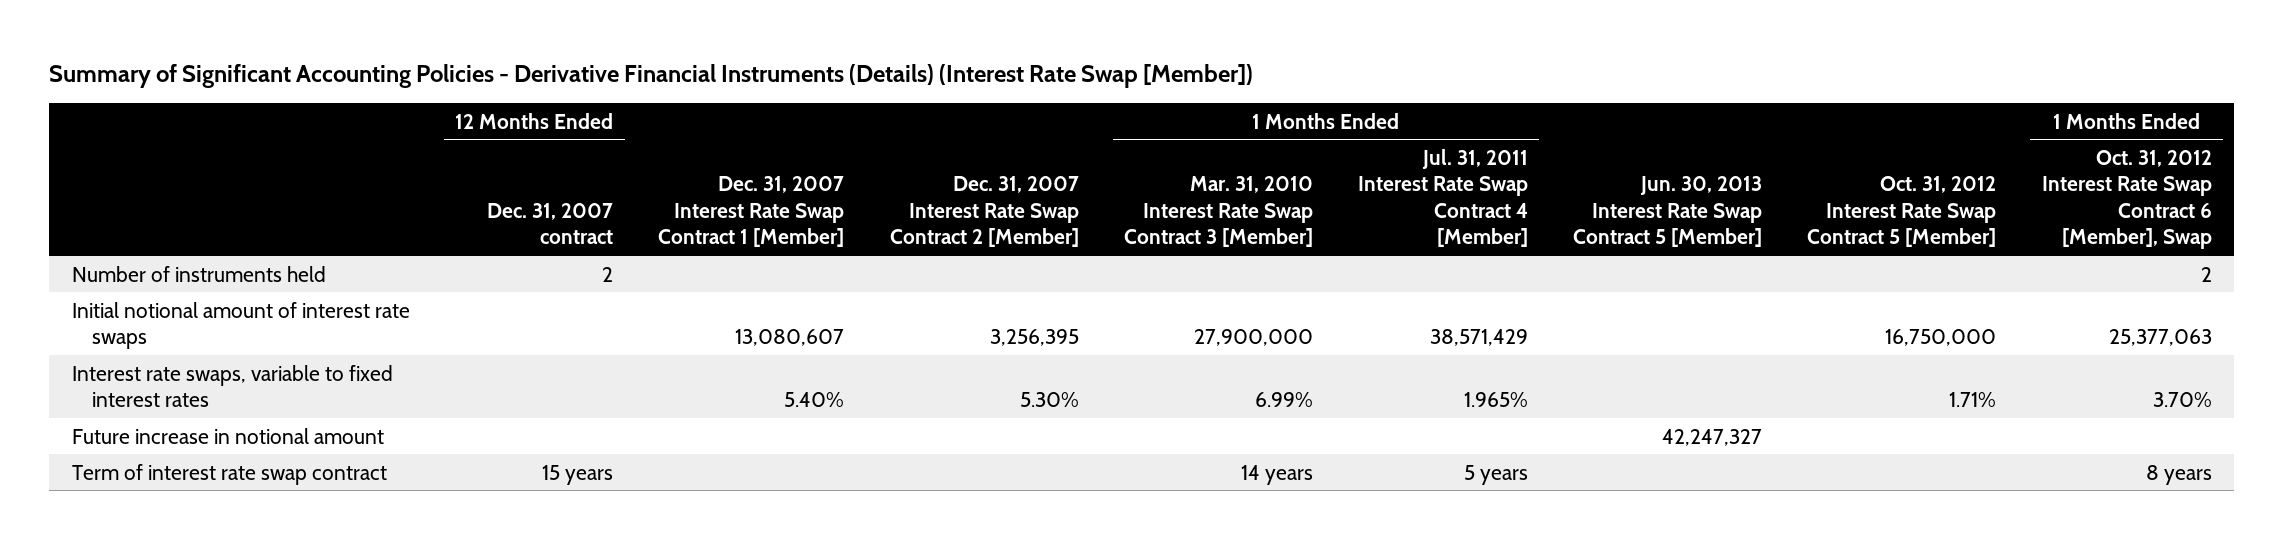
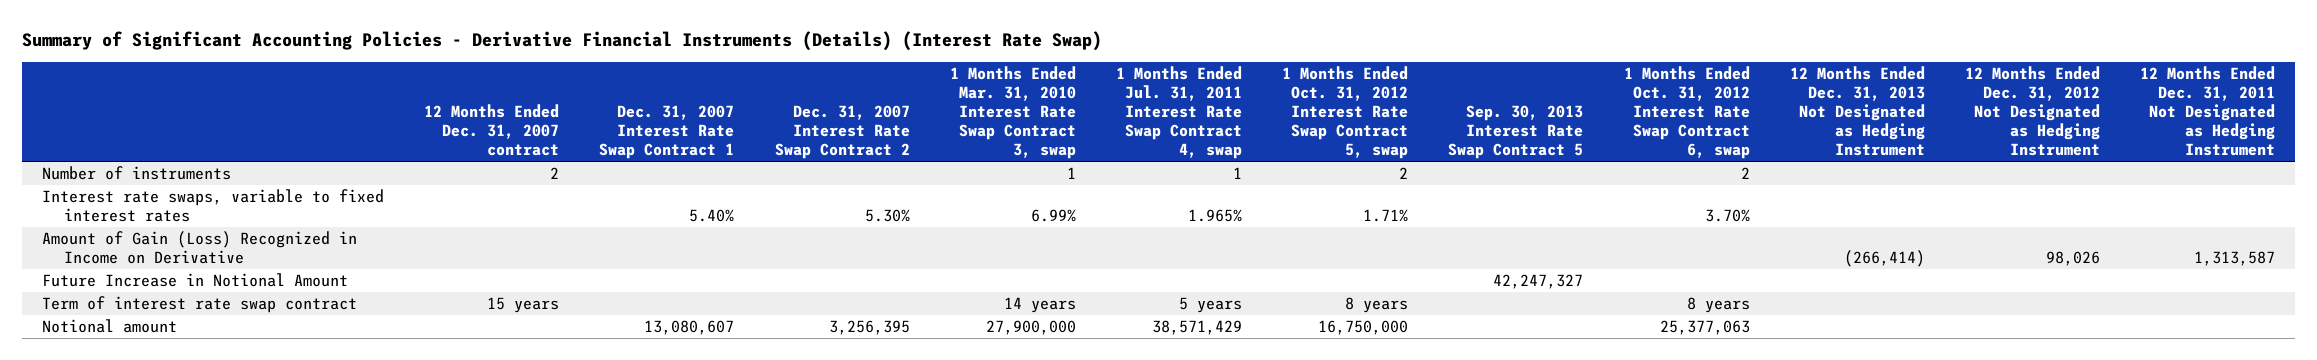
- Summary of Significant Accounting Policies - Derivative Financial Instruments (Details) (Interest Rate Swap [Member])
+ Summary of Significant Accounting Policies - Derivative Financial Instruments (Details) (Interest Rate Swap)
- | 12 Months Ended Dec. 31, 2007 contract | Dec. 31, 2007 Interest Rate Swap Contract 1 [Member] | Dec. 31, 2007 Interest Rate Swap Contract 2 [Member] | 1 Months Ended Mar. 31, 2010 Interest Rate Swap Contract 3 [Member] | 1 Months Ended Jul. 31, 2011 Interest Rate Swap Contract 4 [Member] | Jun. 30, 2013 Interest Rate Swap Contract 5 [Member] | Oct. 31, 2012 Interest Rate Swap Contract 5 [Member] | 1 Months Ended Oct. 31, 2012 Interest Rate Swap Contract 6 [Member], Swap
+ | 12 Months Ended Dec. 31, 2007 contract | Dec. 31, 2007 Interest Rate Swap Contract 1 | Dec. 31, 2007 Interest Rate Swap Contract 2 | 1 Months Ended Mar. 31, 2010 Interest Rate Swap Contract 3, swap | 1 Months Ended Jul. 31, 2011 Interest Rate Swap Contract 4, swap | 1 Months Ended Oct. 31, 2012 Interest Rate Swap Contract 5, swap | Sep. 30, 2013 Interest Rate Swap Contract 5 | 1 Months Ended Oct. 31, 2012 Interest Rate Swap Contract 6, swap | 12 Months Ended Dec. 31, 2013 Not Designated as Hedging Instrument | 12 Months Ended Dec. 31, 2012 Not Designated as Hedging Instrument | 12 Months Ended Dec. 31, 2011 Not Designated as Hedging Instrument
- Number of instruments held | 2 | | | | | | | 2
- Initial notional amount of interest rate swaps | | 13,080,607 | 3,256,395 | 27,900,000 | 38,571,429 | | 16,750,000 | 25,377,063
+ Number of instruments | 2 | | | 1 | 1 | 2 | | 2 | | |
- Future increase in notional amount | | | | | | 42,247,327 | |
+ Amount of Gain (Loss) Recognized in Income on Derivative | | | | | | | | | (266,414) | 98,026 | 1,313,587
+ Future Increase in Notional Amount | | | | | | | 42,247,327 | | | |
+ Notional amount | | 13,080,607 | 3,256,395 | 27,900,000 | 38,571,429 | 16,750,000 | | 25,377,063 | | |

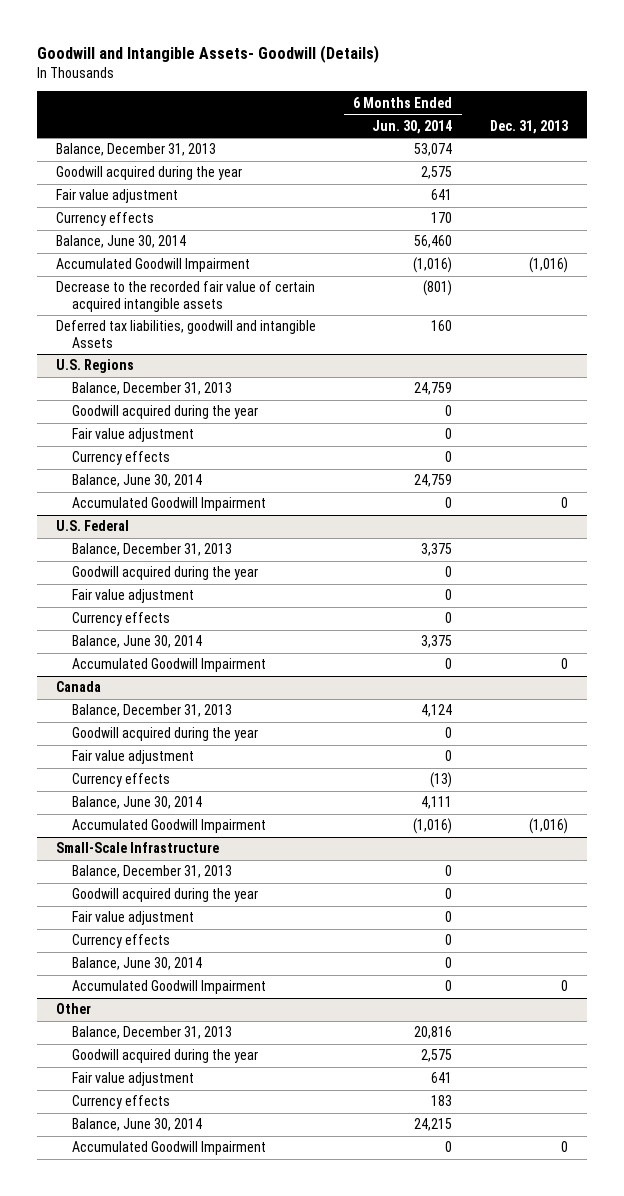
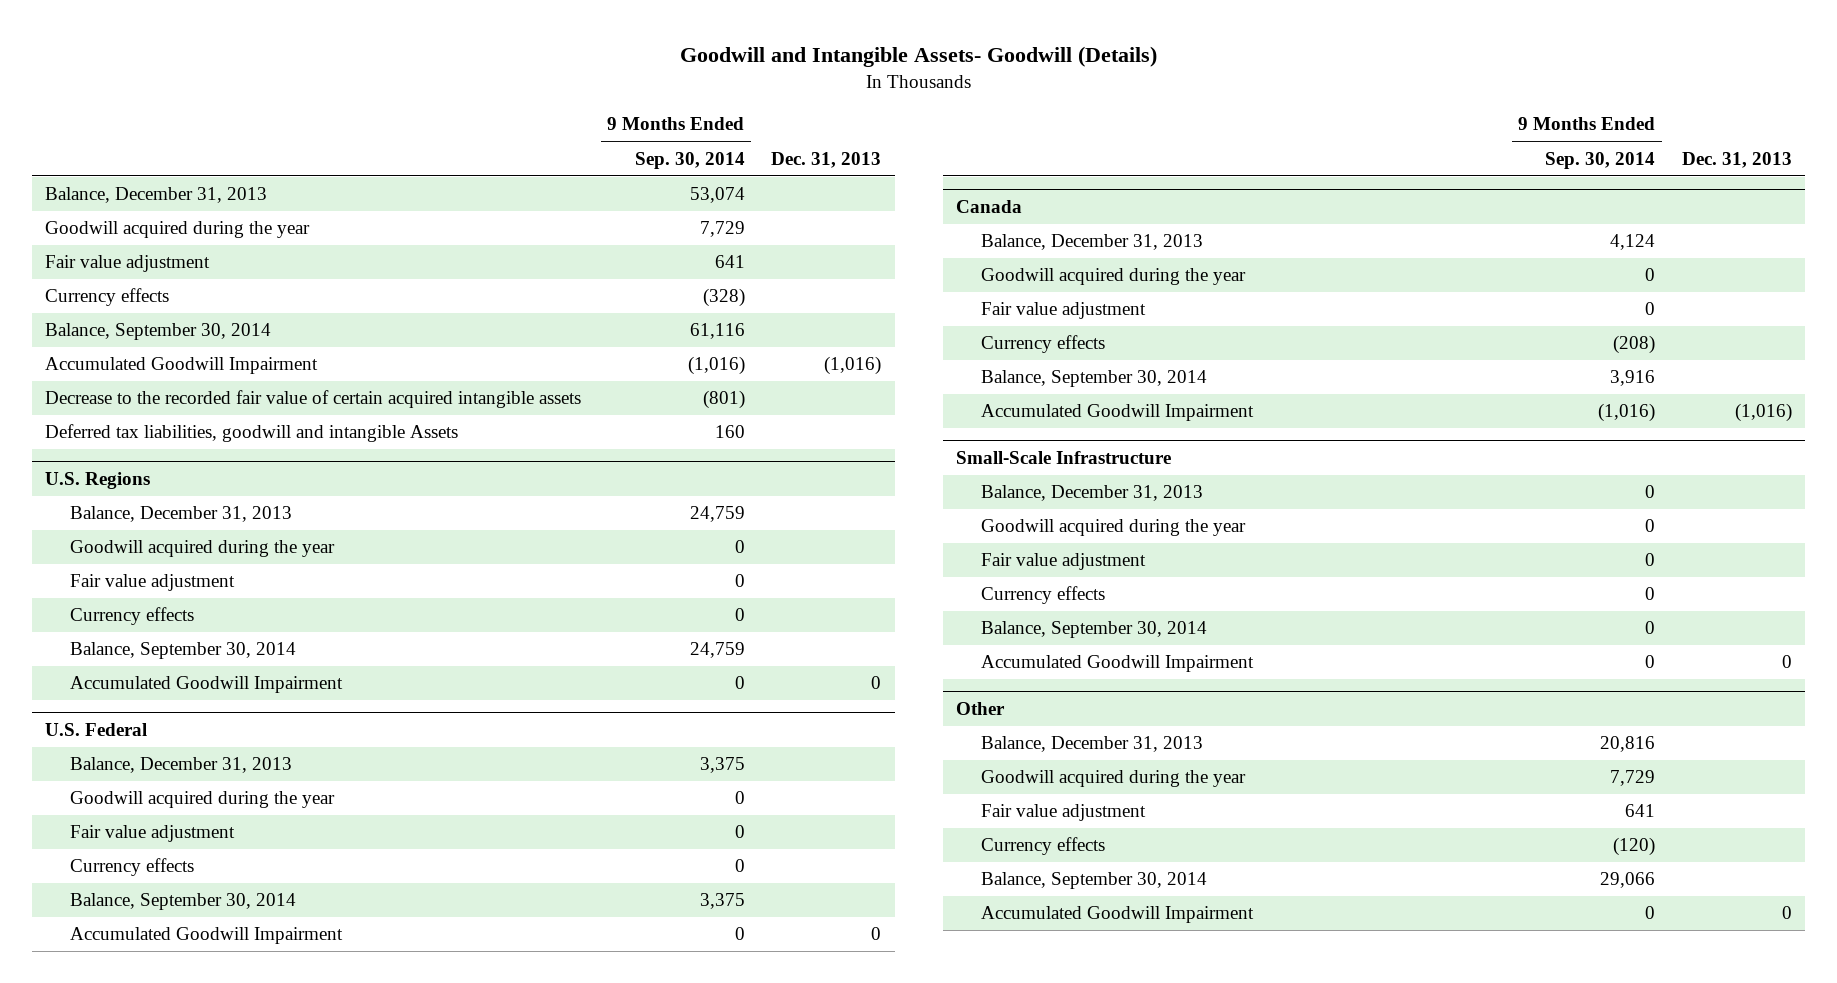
- | 6 Months Ended Jun. 30, 2014 | Dec. 31, 2013
+ | 9 Months Ended Sep. 30, 2014 | Dec. 31, 2013
- Balance, June 30, 2014 | 56,460 |
+ Balance, September 30, 2014 | 61,116 |
@ U.S. Regions
- Balance, June 30, 2014 | 24,759 |
+ Balance, September 30, 2014 | 24,759 |
@ U.S. Federal
- Balance, June 30, 2014 | 3,375 |
+ Balance, September 30, 2014 | 3,375 |
@ Canada
- Balance, June 30, 2014 | 4,111 |
+ Balance, September 30, 2014 | 3,916 |
@ Small-Scale Infrastructure
- Balance, June 30, 2014 | 0 |
+ Balance, September 30, 2014 | 0 |
@ Other
- Balance, June 30, 2014 | 24,215 |
+ Balance, September 30, 2014 | 29,066 |

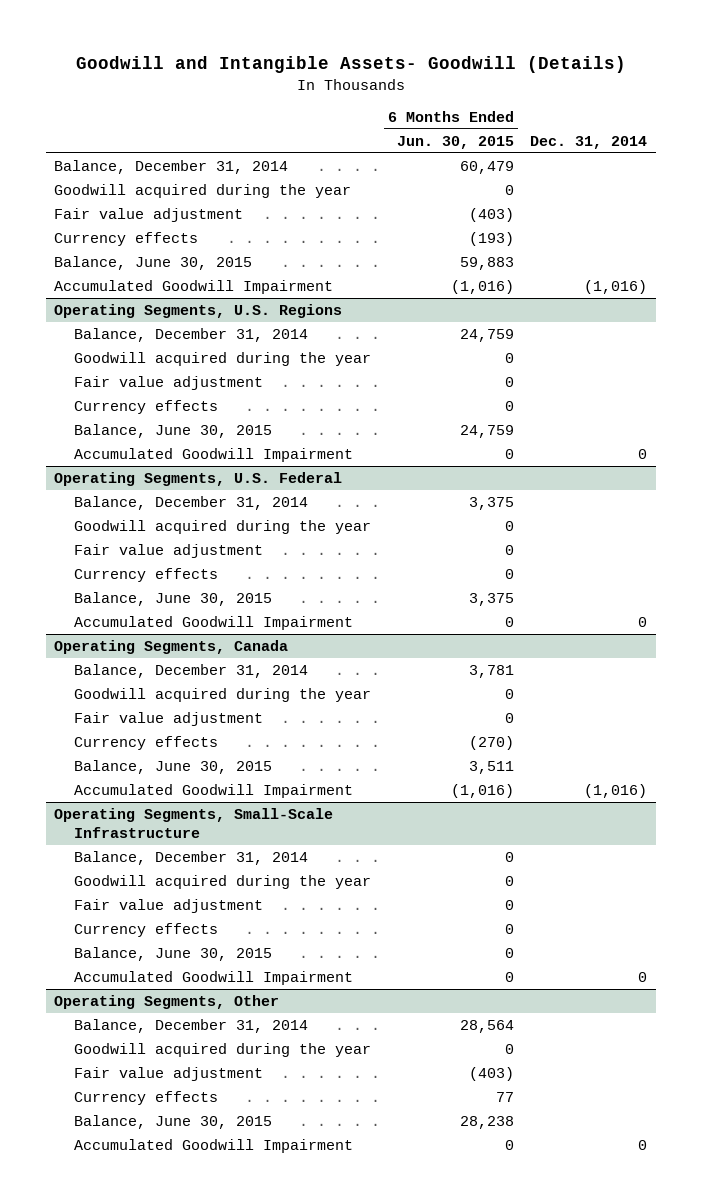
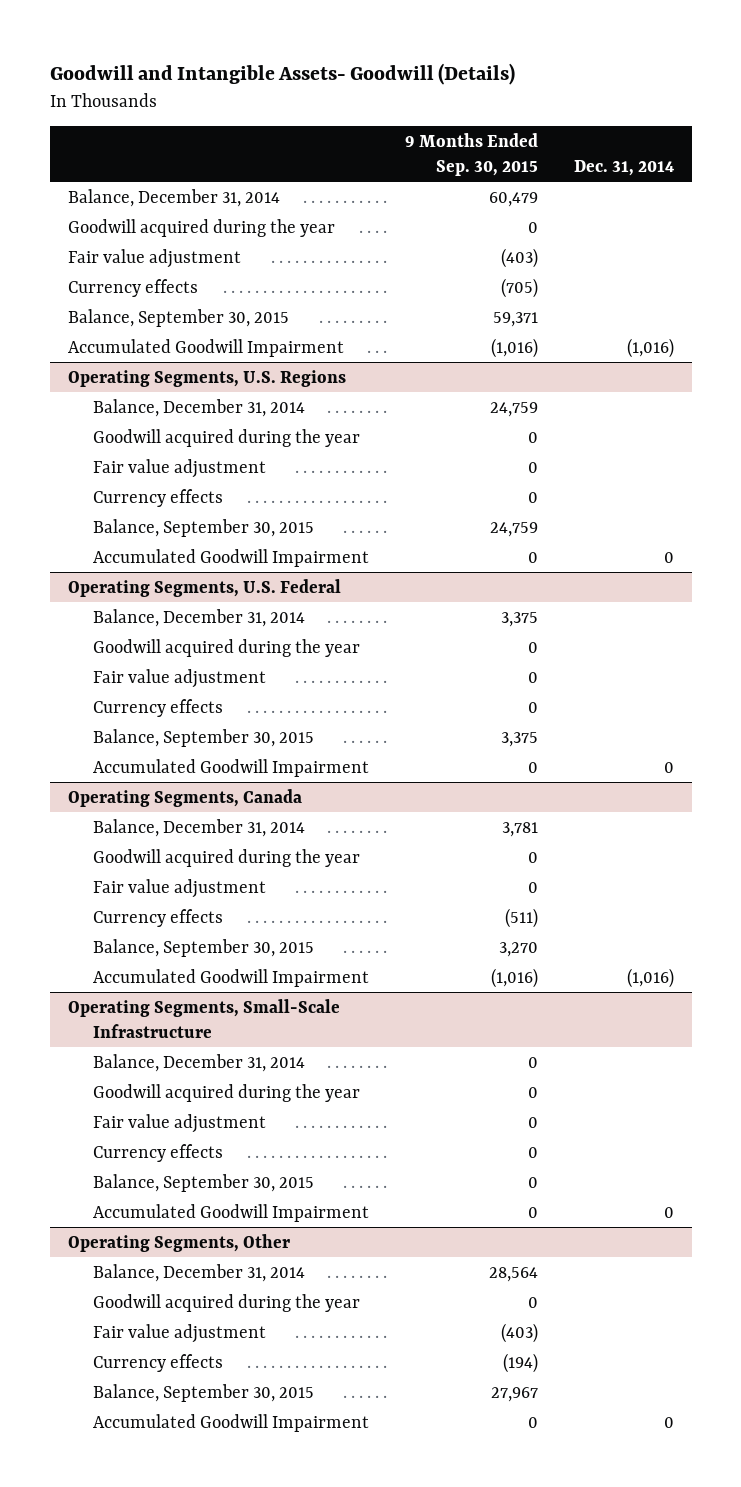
- | 6 Months Ended Jun. 30, 2015 | Dec. 31, 2014
+ | 9 Months Ended Sep. 30, 2015 | Dec. 31, 2014
- Balance, June 30, 2015 | 59,883 |
+ Balance, September 30, 2015 | 59,371 |
@ Operating Segments, U.S. Regions
- Balance, June 30, 2015 | 24,759 |
+ Balance, September 30, 2015 | 24,759 |
@ Operating Segments, U.S. Federal
- Balance, June 30, 2015 | 3,375 |
+ Balance, September 30, 2015 | 3,375 |
@ Operating Segments, Canada
- Balance, June 30, 2015 | 3,511 |
+ Balance, September 30, 2015 | 3,270 |
@ Operating Segments, Small-Scale Infrastructure
- Balance, June 30, 2015 | 0 |
+ Balance, September 30, 2015 | 0 |
@ Operating Segments, Other
- Balance, June 30, 2015 | 28,238 |
+ Balance, September 30, 2015 | 27,967 |

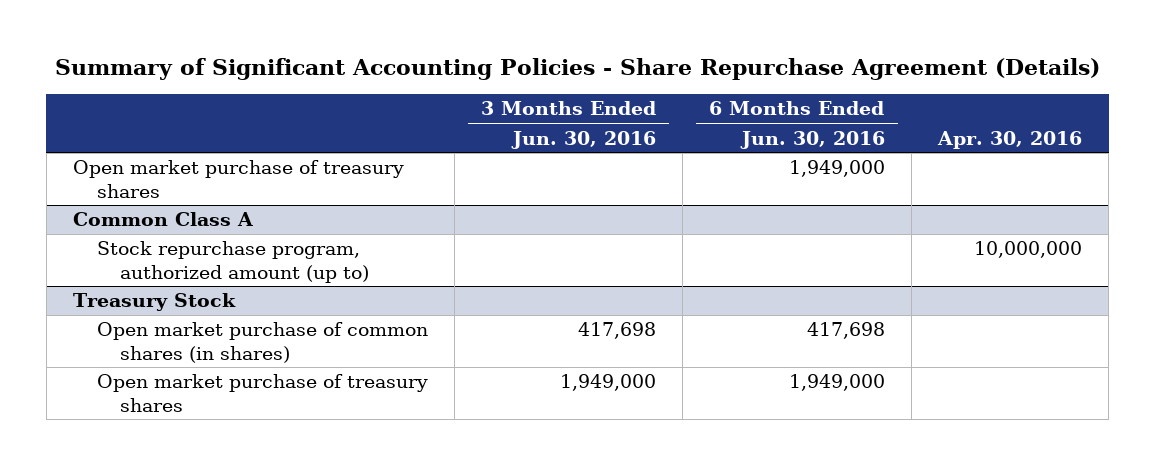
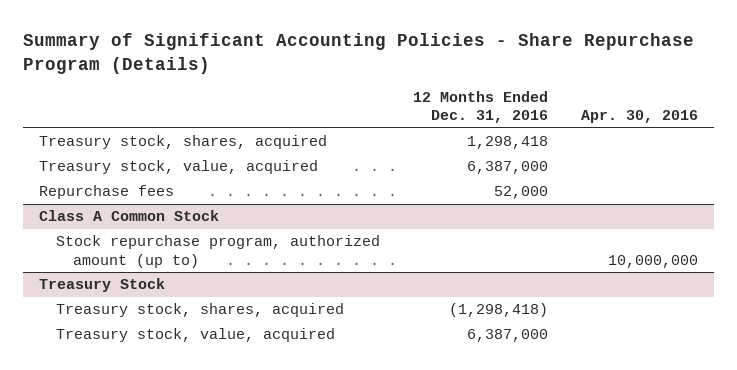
- Summary of Significant Accounting Policies - Share Repurchase Agreement (Details)
+ Summary of Significant Accounting Policies - Share Repurchase Program (Details)
- | 3 Months Ended Jun. 30, 2016 | 6 Months Ended Jun. 30, 2016 | Apr. 30, 2016
+ | 12 Months Ended Dec. 31, 2016 | Apr. 30, 2016
- Open market purchase of treasury shares | | 1,949,000 |
- Common Class A
+ Treasury stock, shares, acquired | 1,298,418 |
+ Treasury stock, value, acquired | 6,387,000 |
+ Repurchase fees | 52,000 |
+ Class A Common Stock
@ Treasury Stock
- Open market purchase of common shares (in shares) | 417,698 | 417,698 |
- Open market purchase of treasury shares | 1,949,000 | 1,949,000 |
+ Treasury stock, shares, acquired | (1,298,418) |
+ Treasury stock, value, acquired | 6,387,000 |

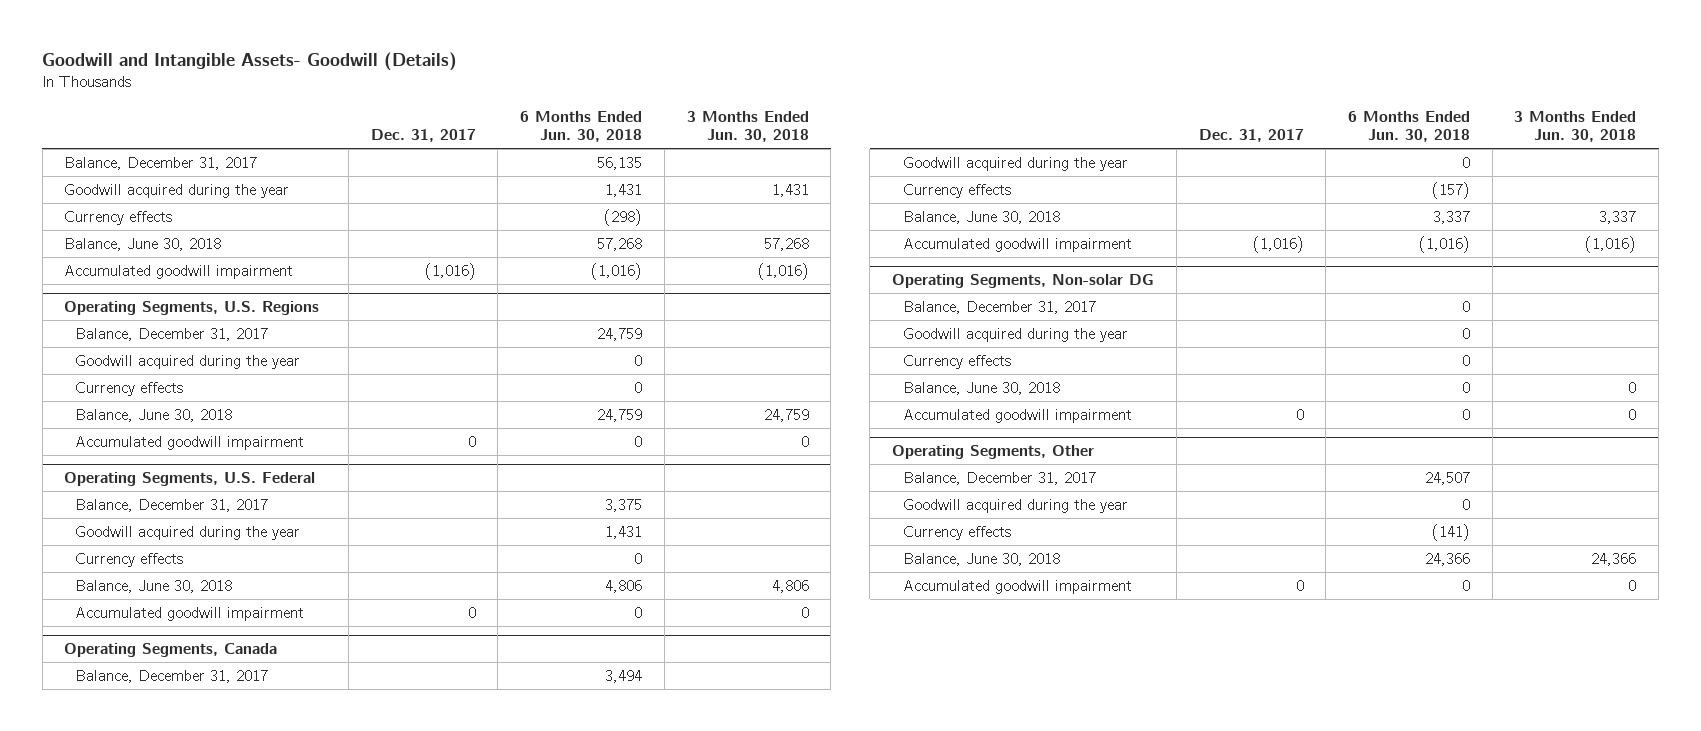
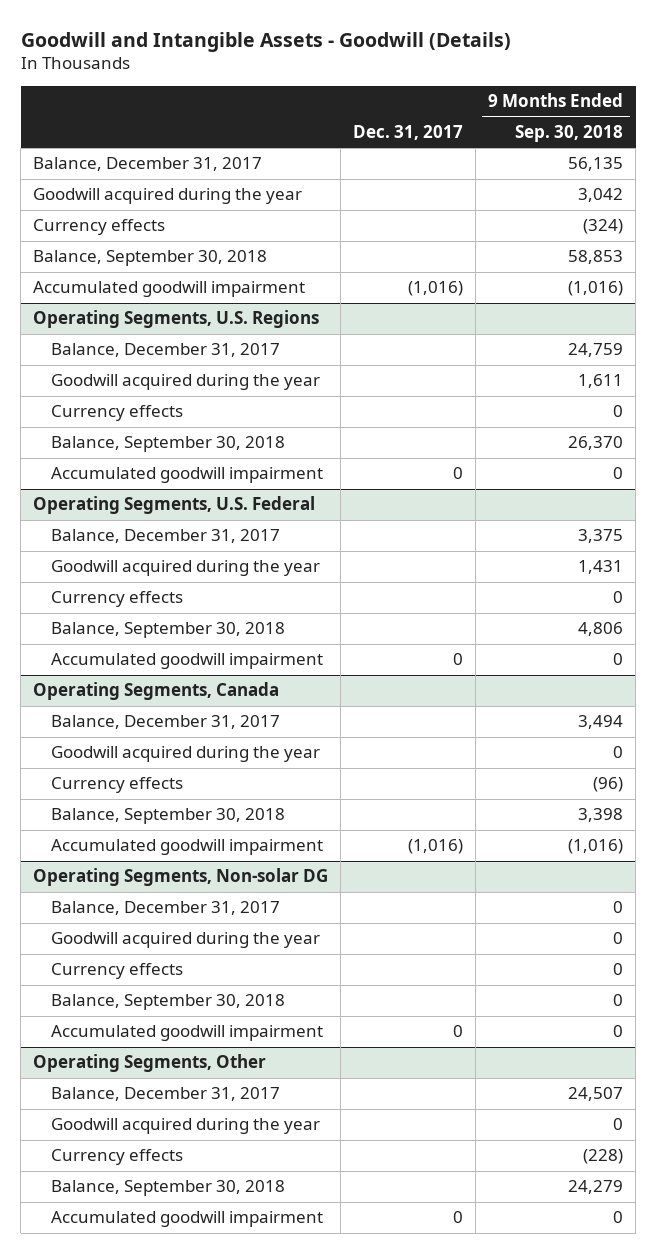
- Goodwill and Intangible Assets- Goodwill (Details)
+ Goodwill and Intangible Assets - Goodwill (Details)
- | Dec. 31, 2017 | 6 Months Ended Jun. 30, 2018 | 3 Months Ended Jun. 30, 2018
+ | Dec. 31, 2017 | 9 Months Ended Sep. 30, 2018
- Balance, June 30, 2018 | | 57,268 | 57,268
+ Balance, September 30, 2018 | | 58,853
@ Operating Segments, U.S. Regions
- Balance, June 30, 2018 | | 24,759 | 24,759
+ Balance, September 30, 2018 | | 26,370
@ Operating Segments, U.S. Federal
- Balance, June 30, 2018 | | 4,806 | 4,806
+ Balance, September 30, 2018 | | 4,806
@ Operating Segments, Canada
- Balance, June 30, 2018 | | 3,337 | 3,337
+ Balance, September 30, 2018 | | 3,398
@ Operating Segments, Non-solar DG
- Balance, June 30, 2018 | | 0 | 0
+ Balance, September 30, 2018 | | 0
@ Operating Segments, Other
- Balance, June 30, 2018 | | 24,366 | 24,366
+ Balance, September 30, 2018 | | 24,279

